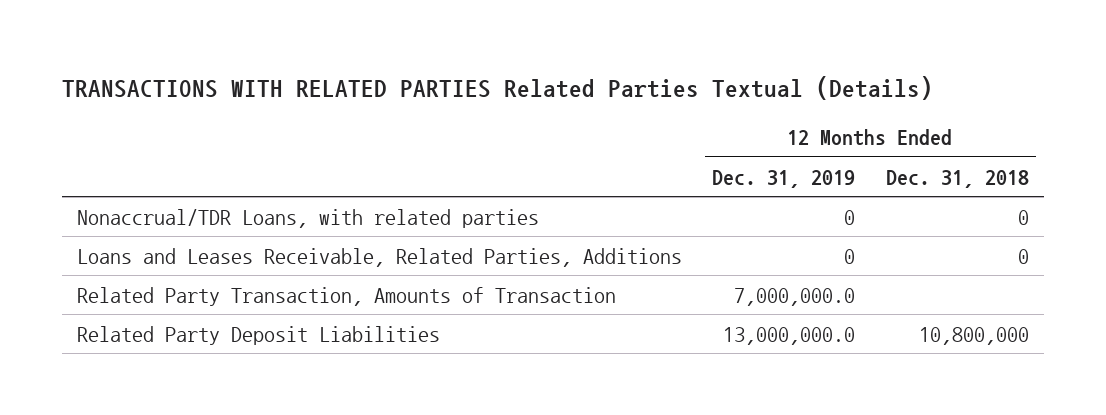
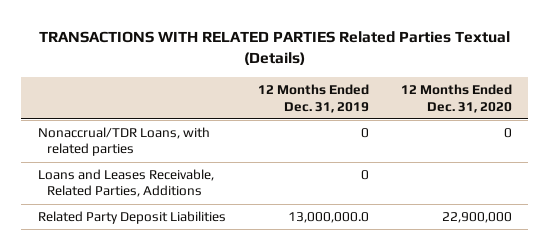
- | 12 Months Ended Dec. 31, 2019 | 12 Months Ended Dec. 31, 2018
+ | 12 Months Ended Dec. 31, 2019 | 12 Months Ended Dec. 31, 2020
- Related Party Transaction, Amounts of Transaction | 7,000,000.0 |

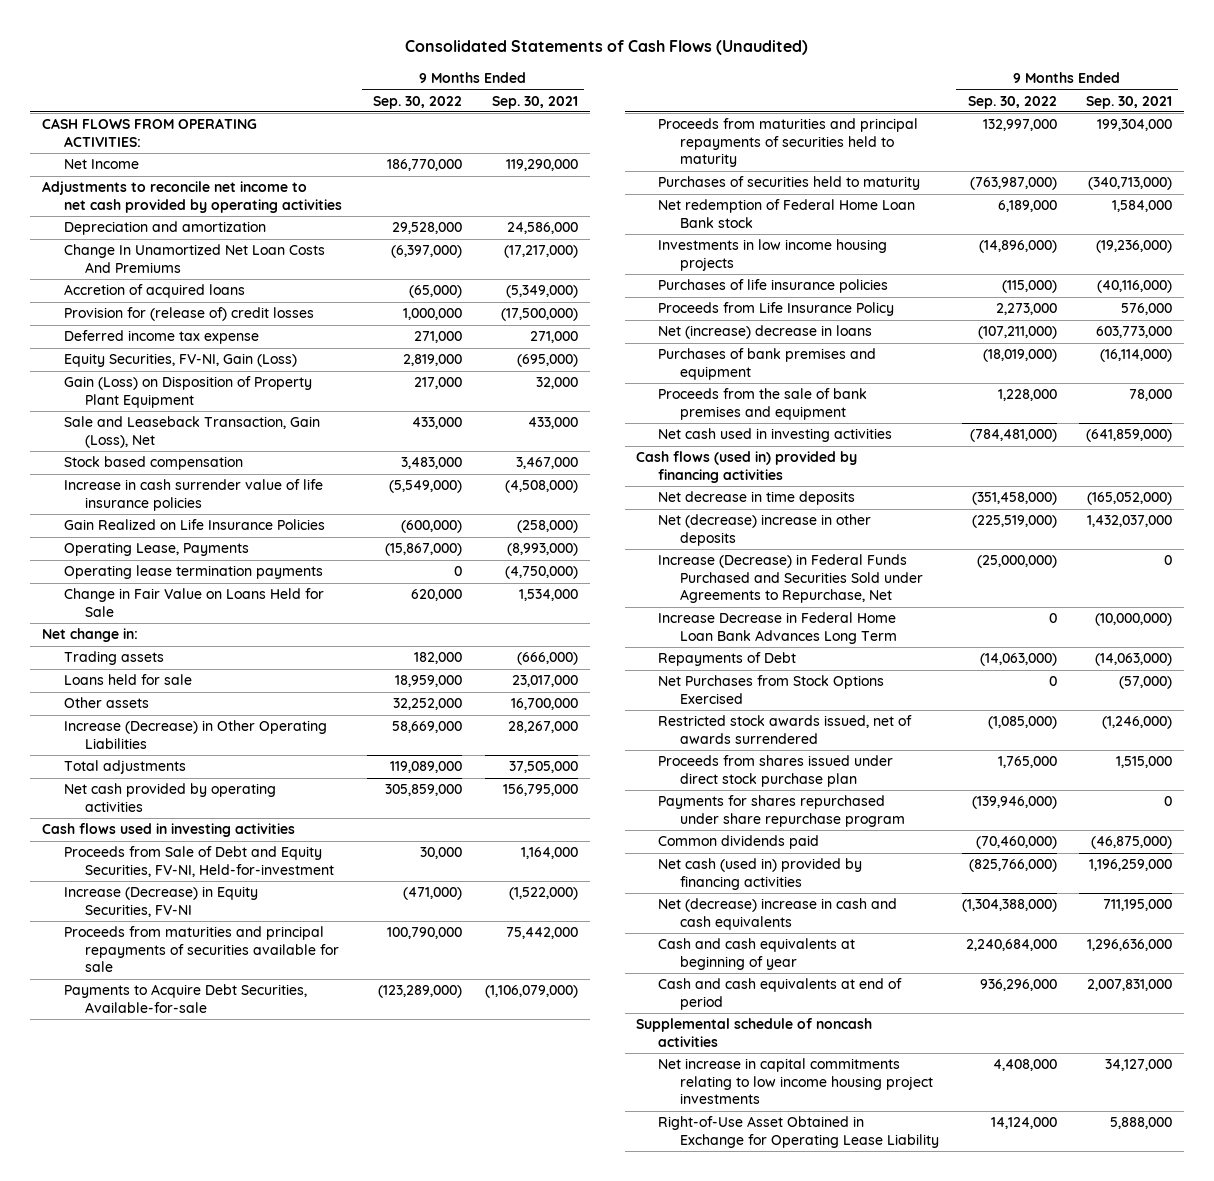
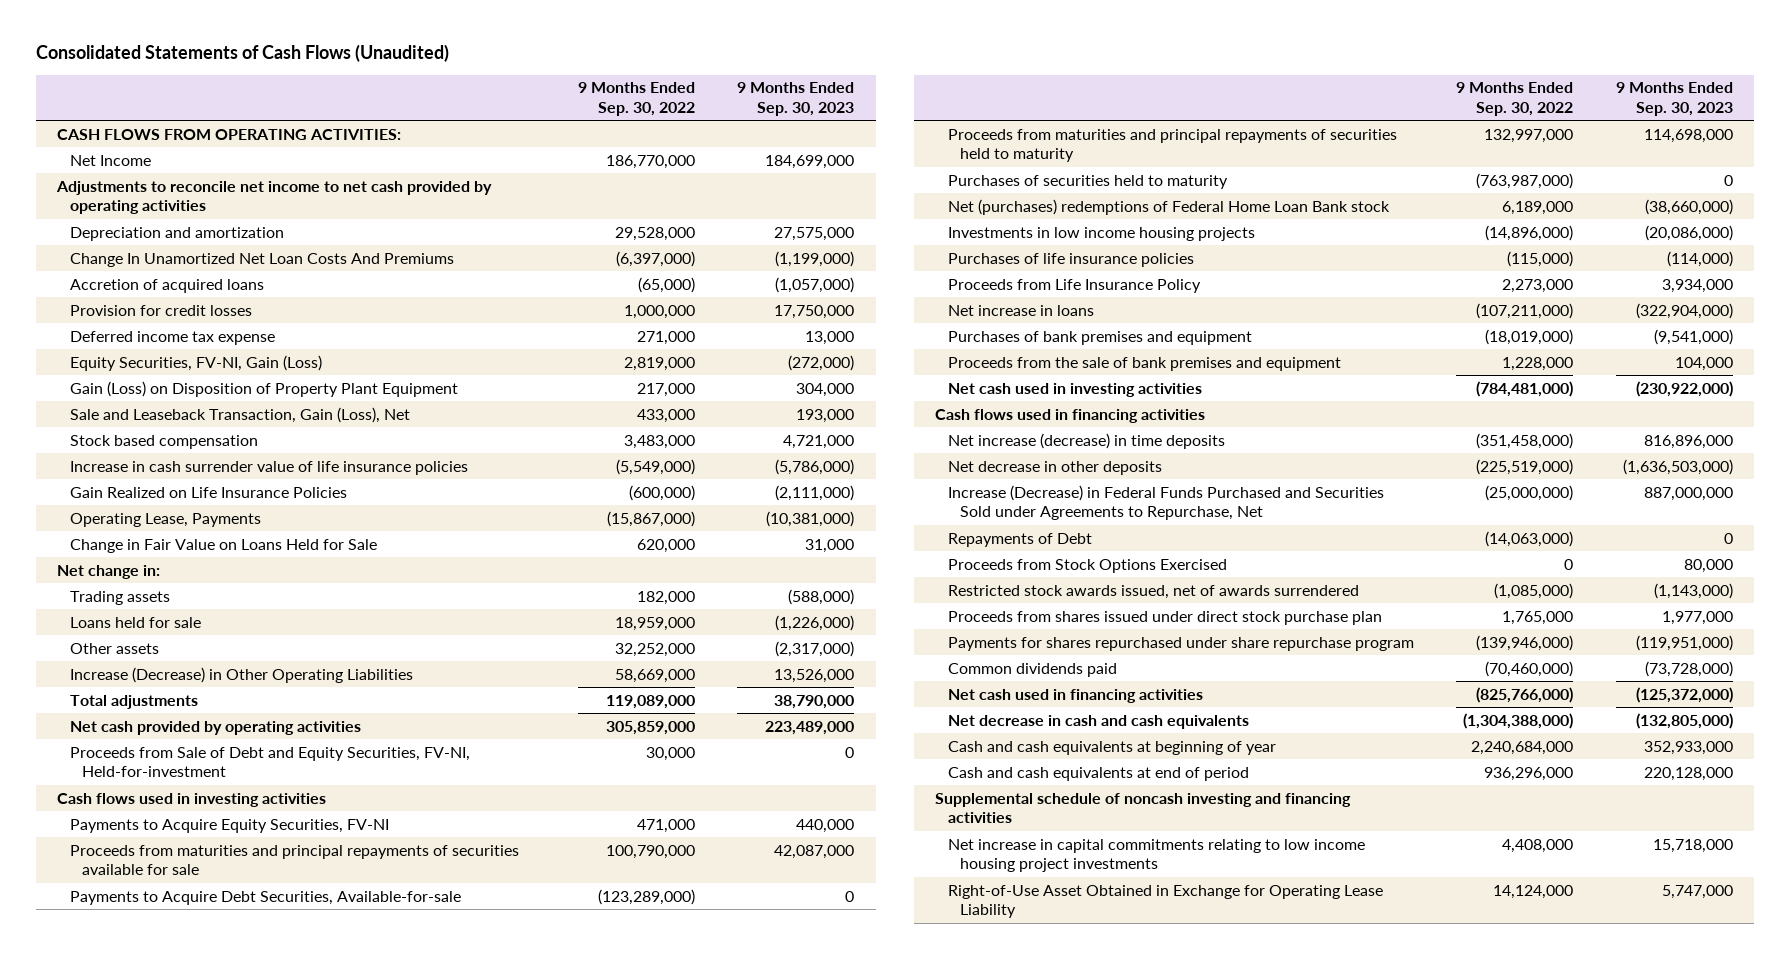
- | 9 Months Ended Sep. 30, 2022 | 9 Months Ended Sep. 30, 2021
+ | 9 Months Ended Sep. 30, 2022 | 9 Months Ended Sep. 30, 2023
- Provision for (release of) credit losses | 1,000,000 | (17,500,000)
+ Provision for credit losses | 1,000,000 | 17,750,000
- Operating lease termination payments | 0 | (4,750,000)
- Increase (Decrease) in Equity Securities, FV-NI | (471,000) | (1,522,000)
moved down: Cash flows used in investing activities
+ Payments to Acquire Equity Securities, FV-NI | 471,000 | 440,000
- Net redemption of Federal Home Loan Bank stock | 6,189,000 | 1,584,000
+ Net (purchases) redemptions of Federal Home Loan Bank stock | 6,189,000 | (38,660,000)
- Net (increase) decrease in loans | (107,211,000) | 603,773,000
+ Net increase in loans | (107,211,000) | (322,904,000)
- Cash flows (used in) provided by financing activities
- Net decrease in time deposits | (351,458,000) | (165,052,000)
- Net (decrease) increase in other deposits | (225,519,000) | 1,432,037,000
+ Cash flows used in financing activities
+ Net increase (decrease) in time deposits | (351,458,000) | 816,896,000
+ Net decrease in other deposits | (225,519,000) | (1,636,503,000)
- Increase Decrease in Federal Home Loan Bank Advances Long Term | 0 | (10,000,000)
- Net Purchases from Stock Options Exercised | 0 | (57,000)
+ Proceeds from Stock Options Exercised | 0 | 80,000
- Net cash (used in) provided by financing activities | (825,766,000) | 1,196,259,000
- Net (decrease) increase in cash and cash equivalents | (1,304,388,000) | 711,195,000
+ Net cash used in financing activities | (825,766,000) | (125,372,000)
+ Net decrease in cash and cash equivalents | (1,304,388,000) | (132,805,000)
- Supplemental schedule of noncash activities
+ Supplemental schedule of noncash investing and financing activities

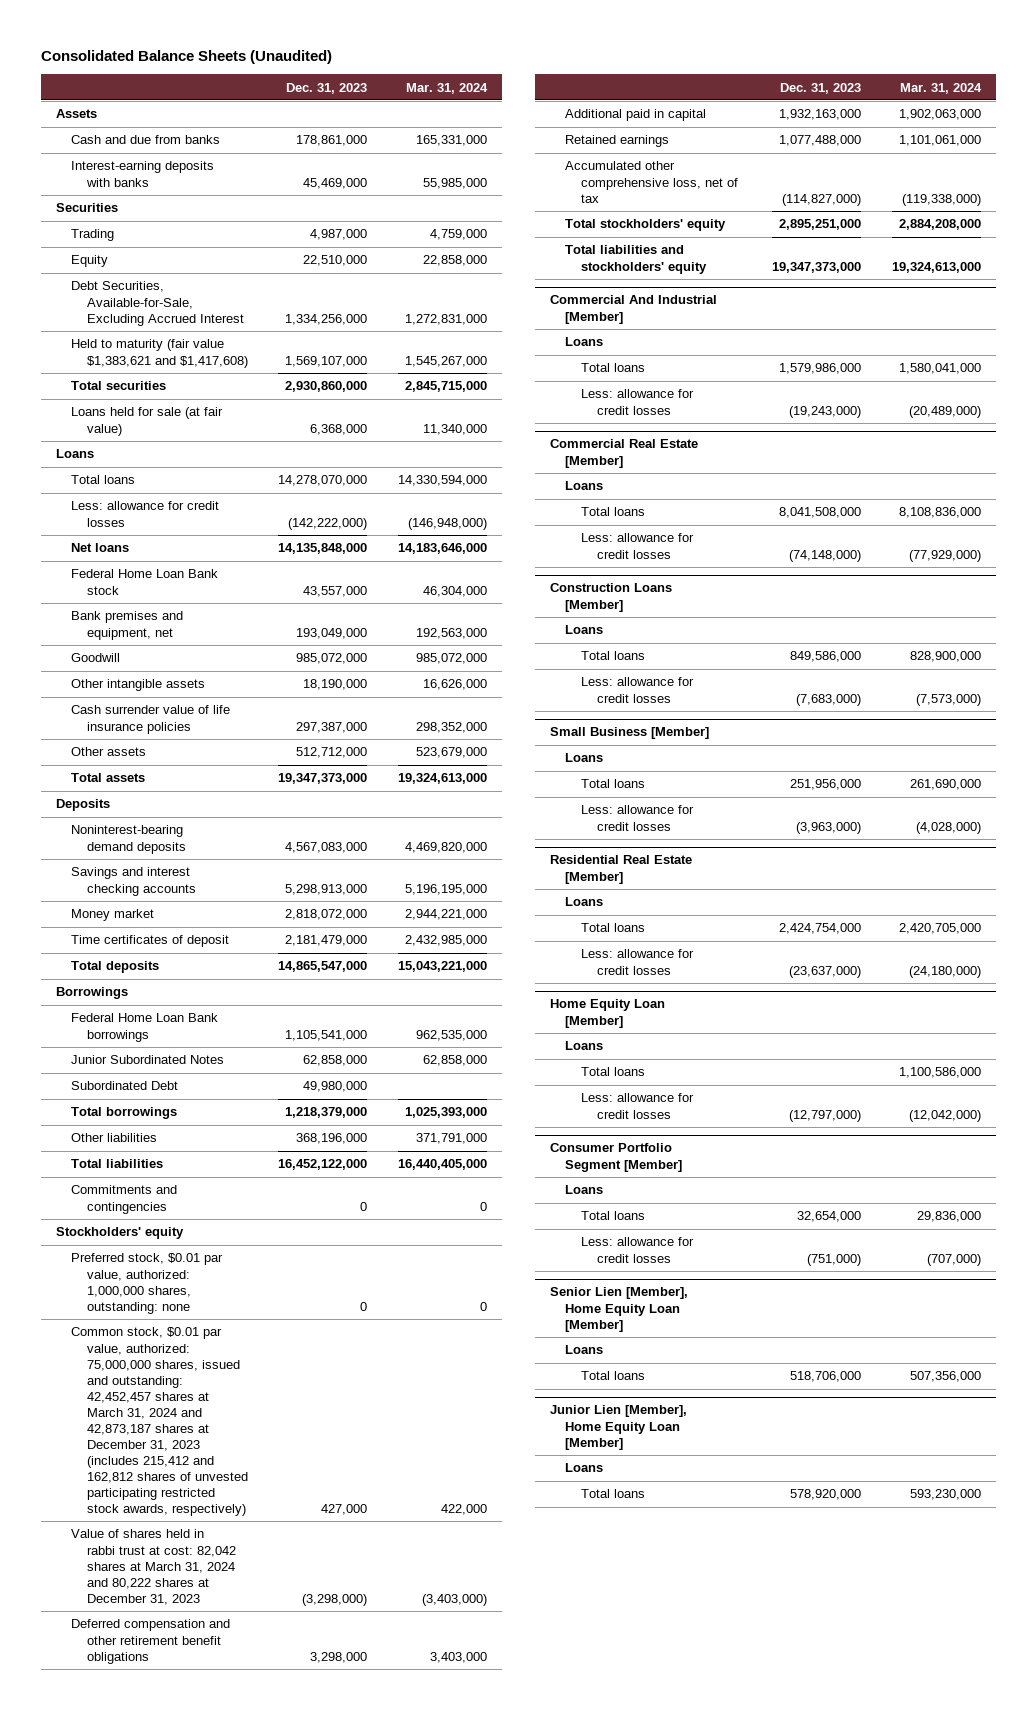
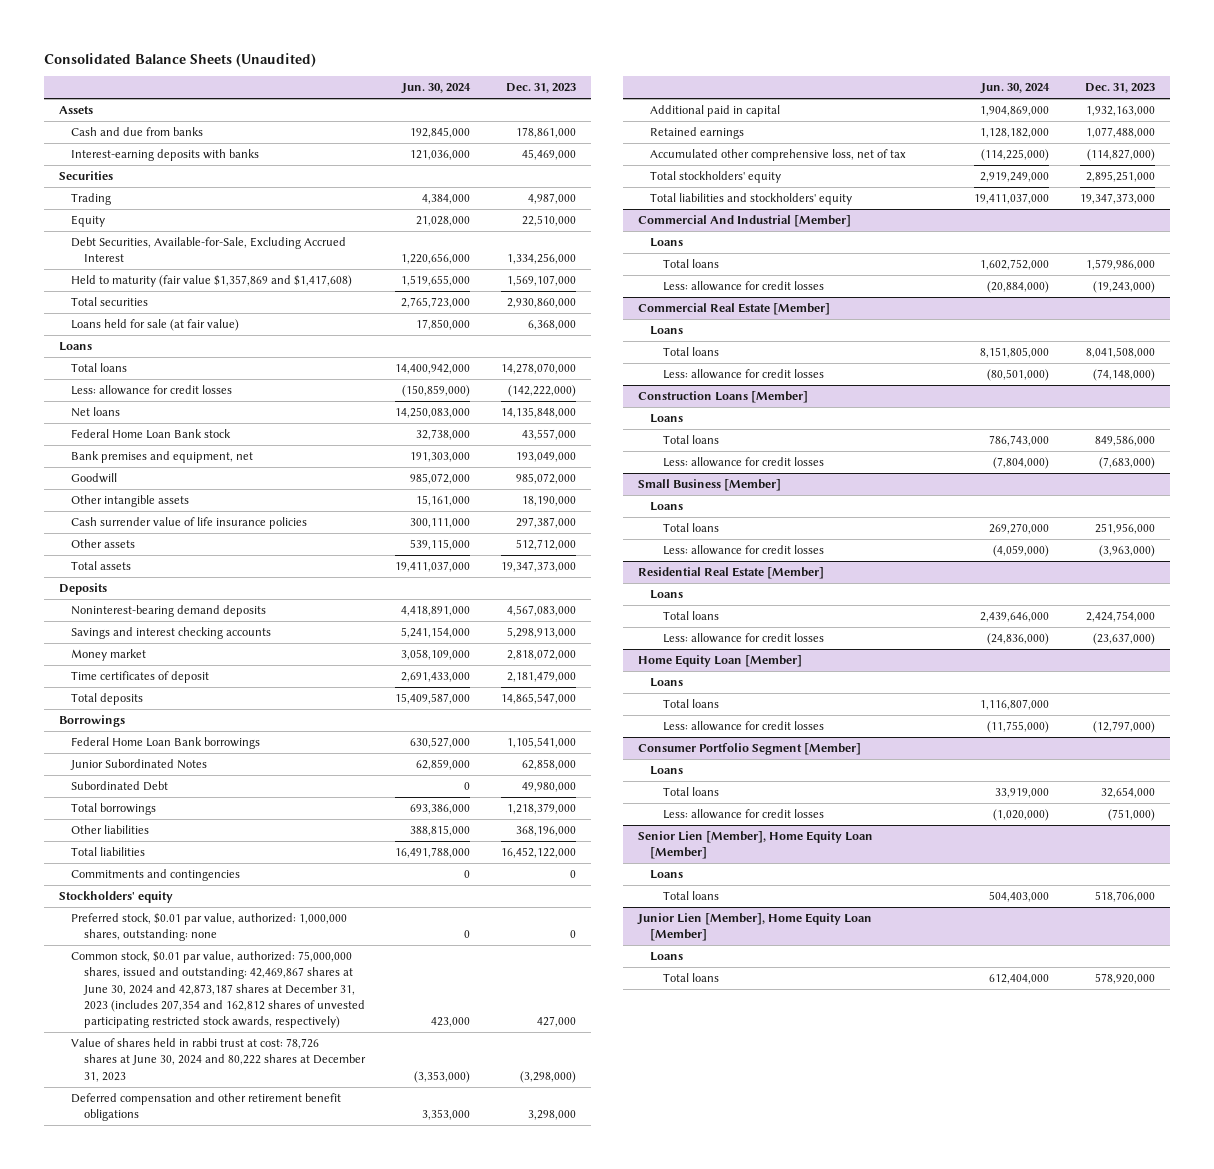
- | Dec. 31, 2023 | Mar. 31, 2024
+ | Jun. 30, 2024 | Dec. 31, 2023
- Held to maturity (fair value $1,383,621 and $1,417,608) | 1,569,107,000 | 1,545,267,000
+ Held to maturity (fair value $1,357,869 and $1,417,608) | 1,519,655,000 | 1,569,107,000
- Common stock, $0.01 par value, authorized: 75,000,000 shares, issued and outstanding: 42,452,457 shares at March 31, 2024 and 42,873,187 shares at December 31, 2023 (includes 215,412 and 162,812 shares of unvested participating restricted stock awards, respectively) | 427,000 | 422,000
- Value of shares held in rabbi trust at cost: 82,042 shares at March 31, 2024 and 80,222 shares at December 31, 2023 | (3,298,000) | (3,403,000)
+ Common stock, $0.01 par value, authorized: 75,000,000 shares, issued and outstanding: 42,469,867 shares at June 30, 2024 and 42,873,187 shares at December 31, 2023 (includes 207,354 and 162,812 shares of unvested participating restricted stock awards, respectively) | 423,000 | 427,000
+ Value of shares held in rabbi trust at cost: 78,726 shares at June 30, 2024 and 80,222 shares at December 31, 2023 | (3,353,000) | (3,298,000)

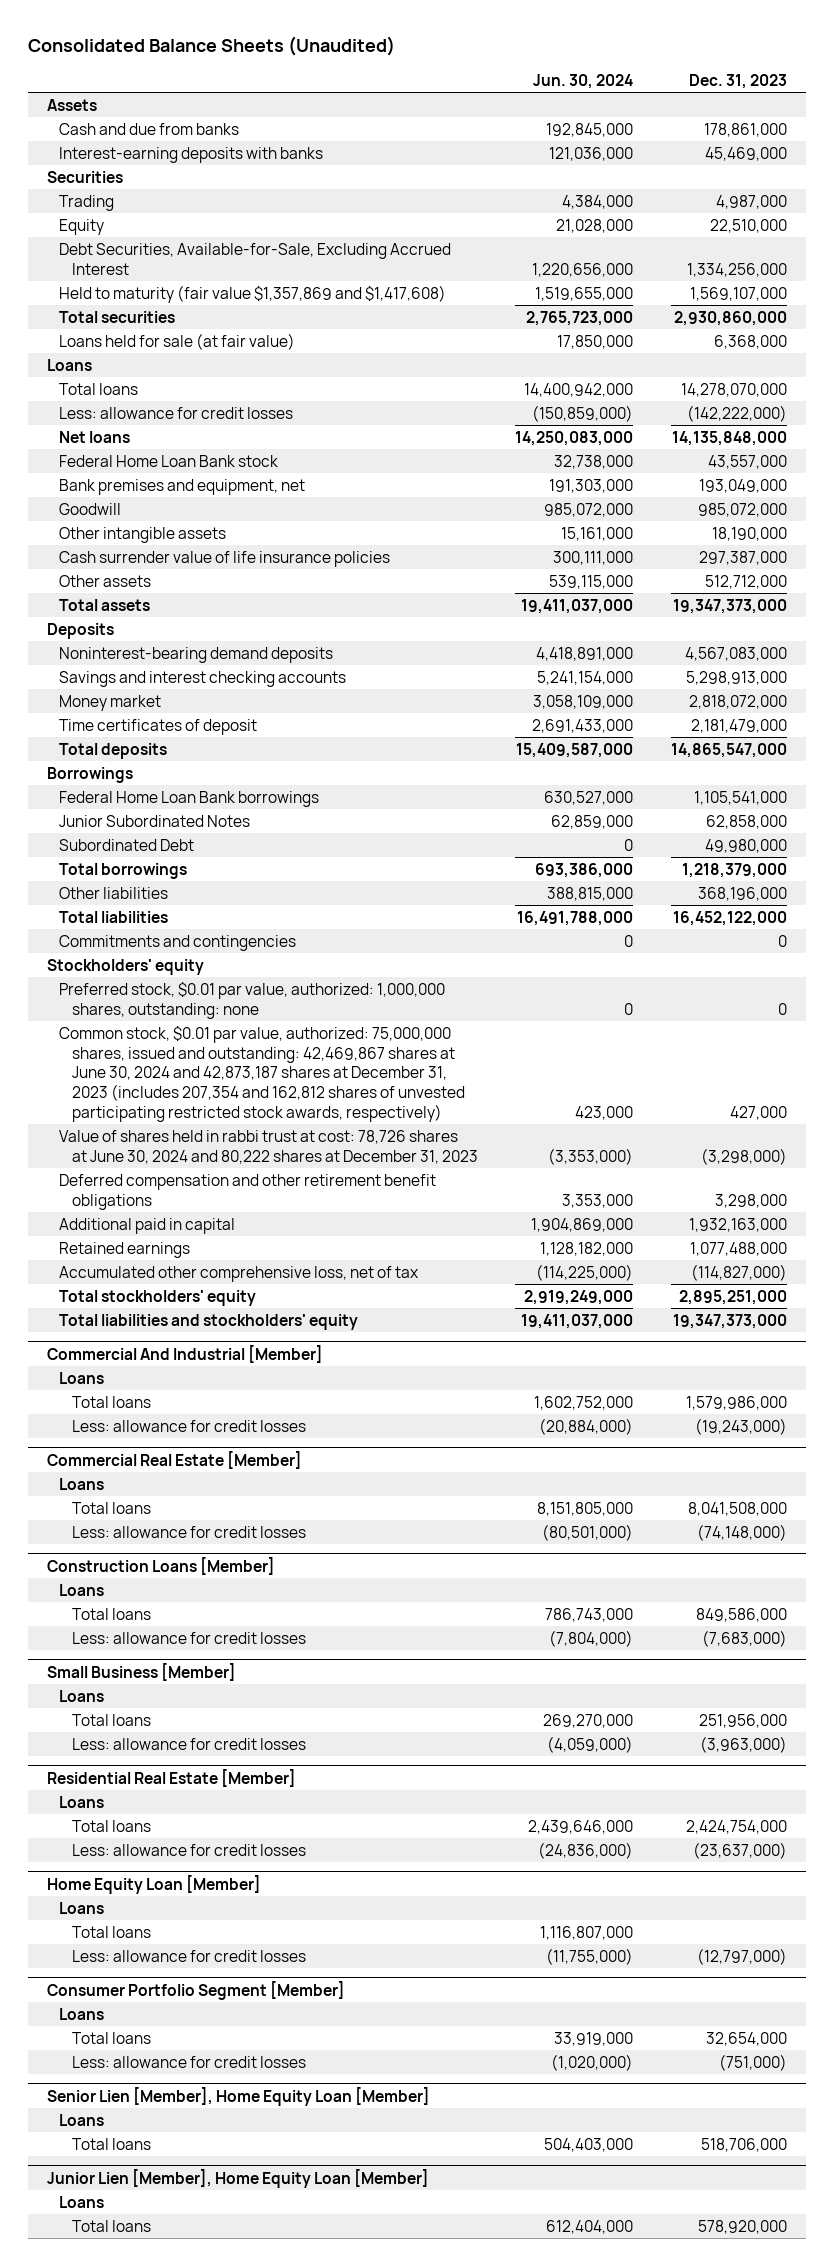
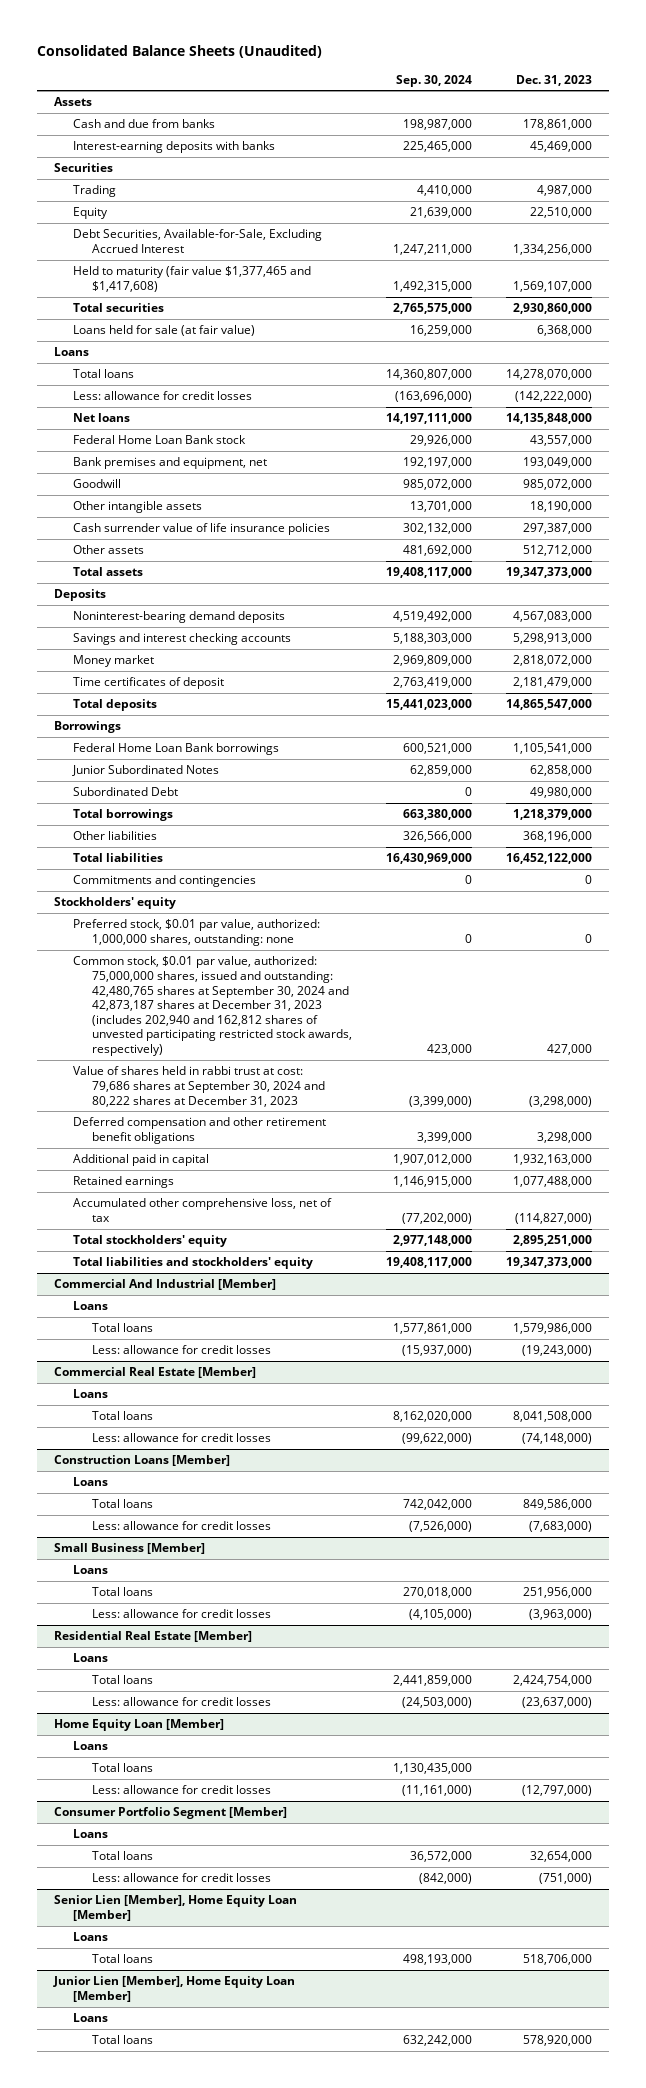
- | Jun. 30, 2024 | Dec. 31, 2023
+ | Sep. 30, 2024 | Dec. 31, 2023
- Held to maturity (fair value $1,357,869 and $1,417,608) | 1,519,655,000 | 1,569,107,000
+ Held to maturity (fair value $1,377,465 and $1,417,608) | 1,492,315,000 | 1,569,107,000
- Common stock, $0.01 par value, authorized: 75,000,000 shares, issued and outstanding: 42,469,867 shares at June 30, 2024 and 42,873,187 shares at December 31, 2023 (includes 207,354 and 162,812 shares of unvested participating restricted stock awards, respectively) | 423,000 | 427,000
- Value of shares held in rabbi trust at cost: 78,726 shares at June 30, 2024 and 80,222 shares at December 31, 2023 | (3,353,000) | (3,298,000)
+ Common stock, $0.01 par value, authorized: 75,000,000 shares, issued and outstanding: 42,480,765 shares at September 30, 2024 and 42,873,187 shares at December 31, 2023 (includes 202,940 and 162,812 shares of unvested participating restricted stock awards, respectively) | 423,000 | 427,000
+ Value of shares held in rabbi trust at cost: 79,686 shares at September 30, 2024 and 80,222 shares at December 31, 2023 | (3,399,000) | (3,298,000)

